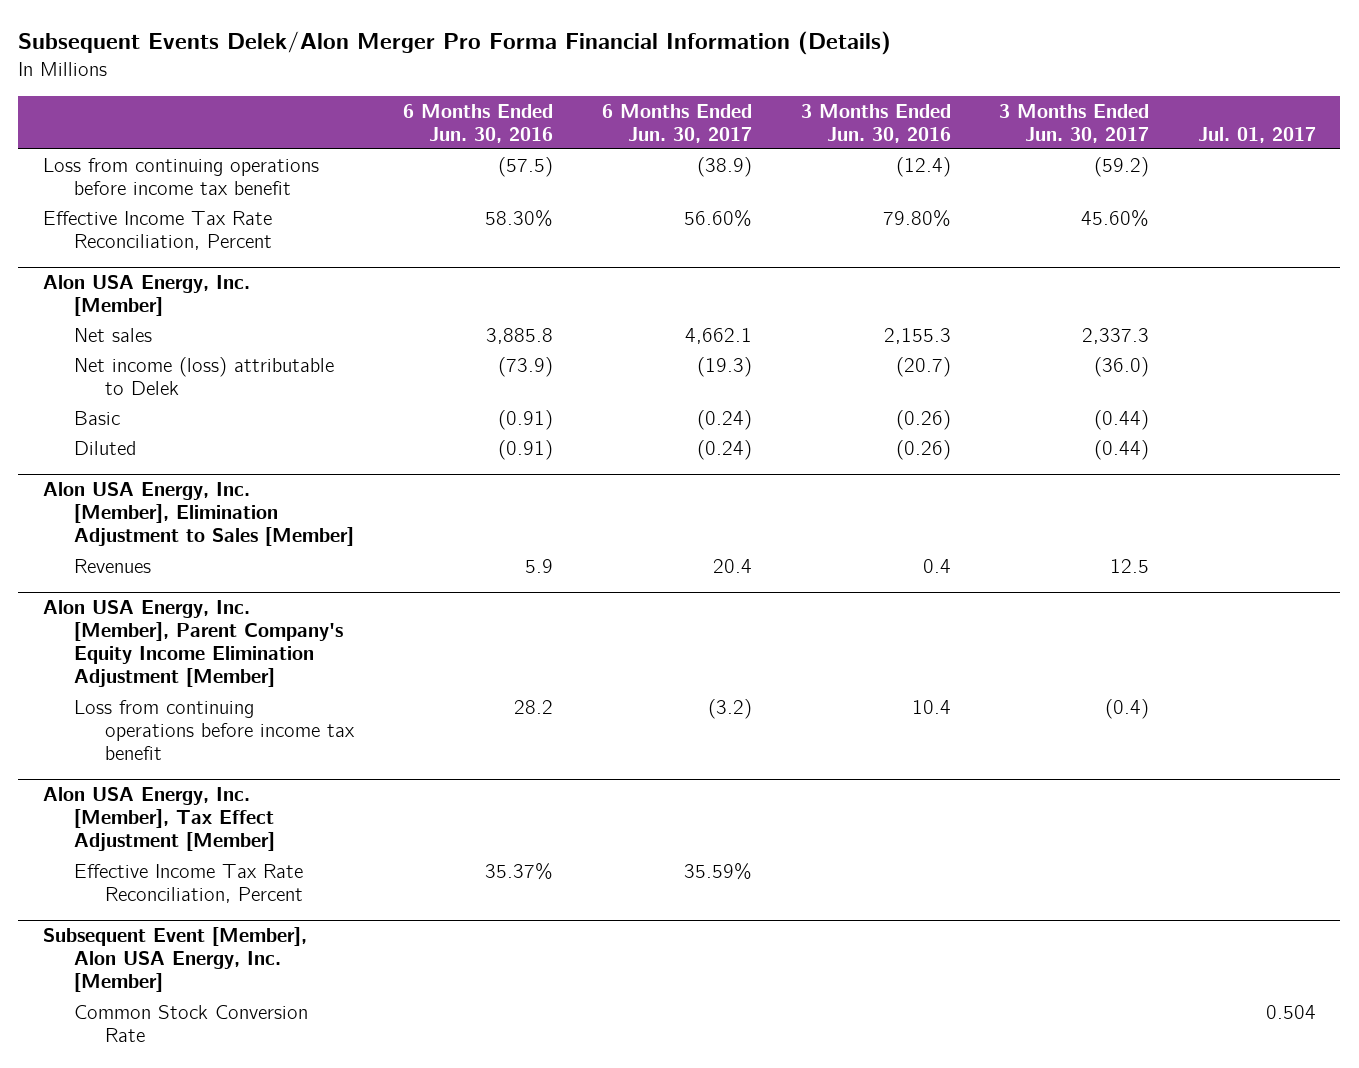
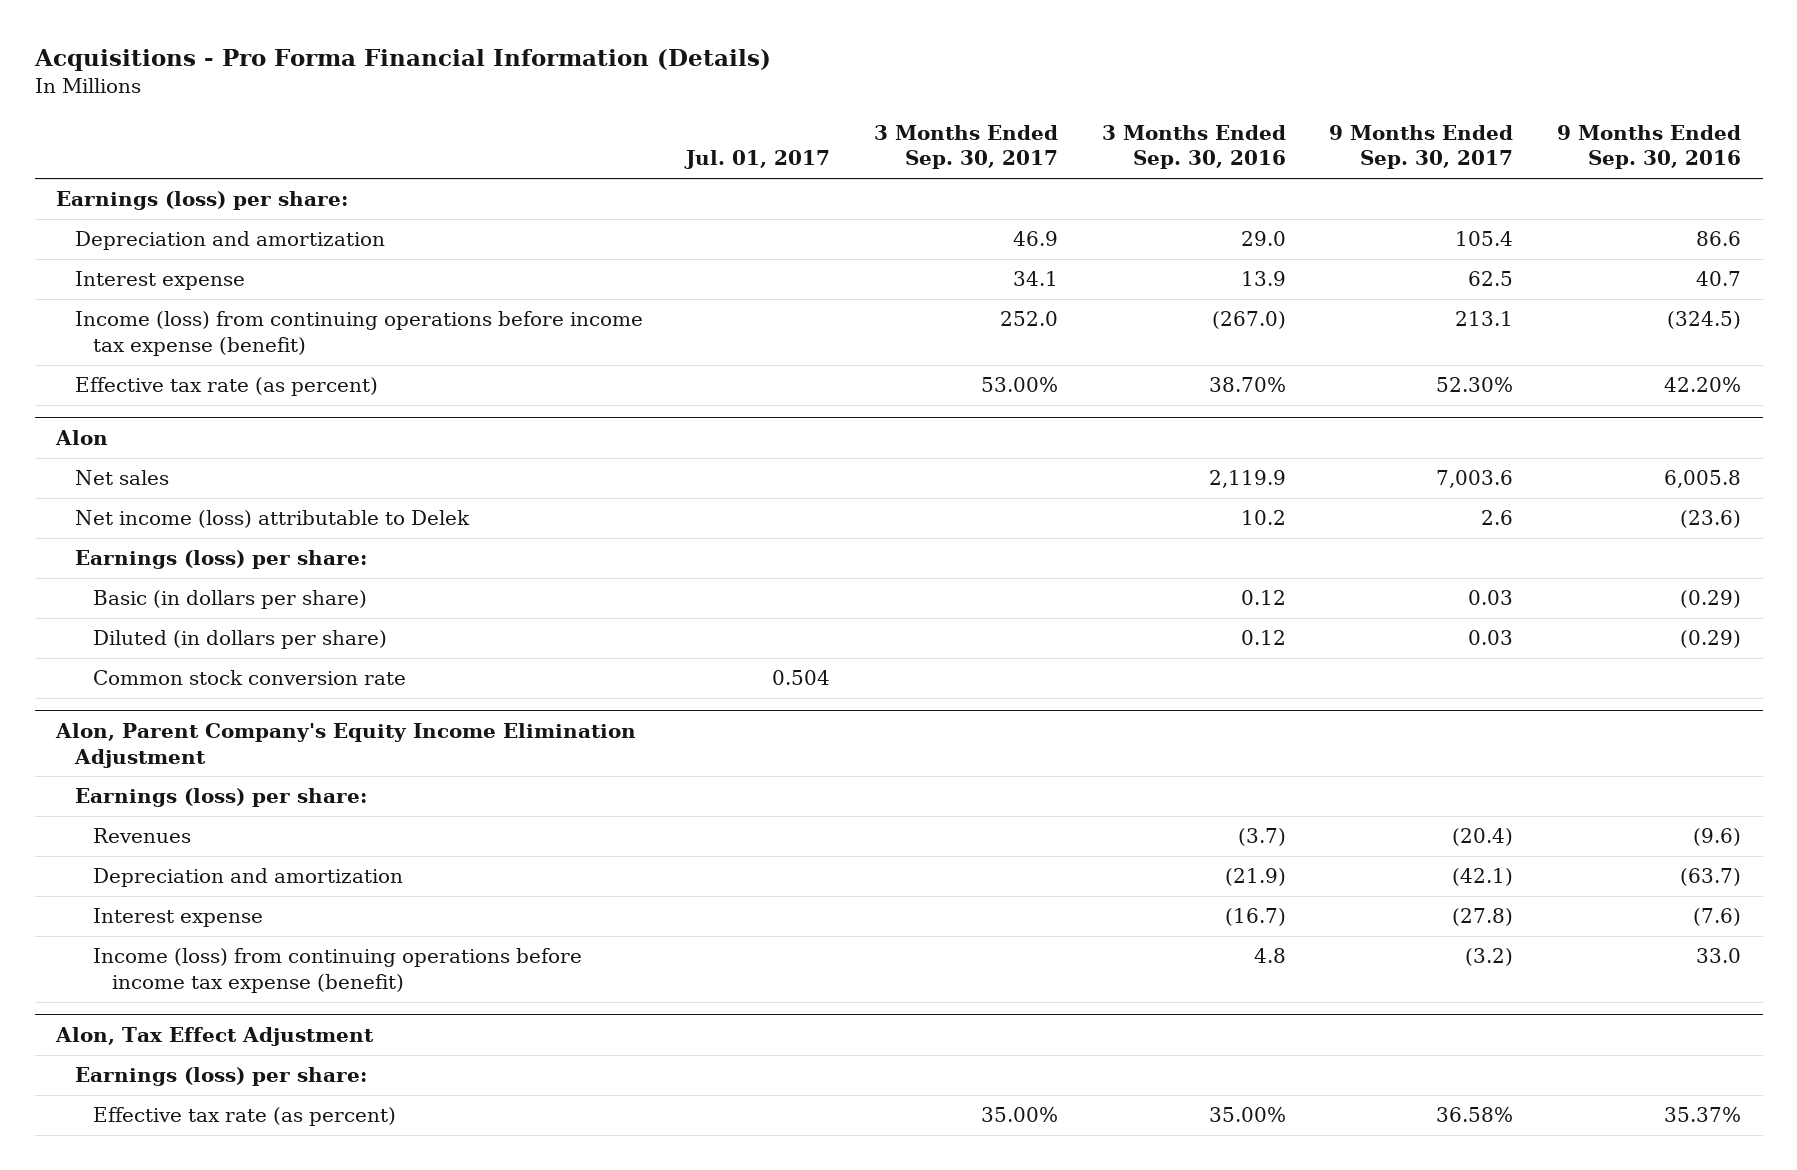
- Subsequent Events Delek/Alon Merger Pro Forma Financial Information (Details)
+ Acquisitions - Pro Forma Financial Information (Details)
- | 6 Months Ended Jun. 30, 2016 | 6 Months Ended Jun. 30, 2017 | 3 Months Ended Jun. 30, 2016 | 3 Months Ended Jun. 30, 2017 | Jul. 01, 2017
+ | Jul. 01, 2017 | 3 Months Ended Sep. 30, 2017 | 3 Months Ended Sep. 30, 2016 | 9 Months Ended Sep. 30, 2017 | 9 Months Ended Sep. 30, 2016
- Loss from continuing operations before income tax benefit | (57.5) | (38.9) | (12.4) | (59.2) |
- Effective Income Tax Rate Reconciliation, Percent | 58.30% | 56.60% | 79.80% | 45.60% |
- Alon USA Energy, Inc. [Member]
+ Earnings (loss) per share:
+ Depreciation and amortization | | 46.9 | 29.0 | 105.4 | 86.6
+ Interest expense | | 34.1 | 13.9 | 62.5 | 40.7
+ Income (loss) from continuing operations before income tax expense (benefit) | | 252.0 | (267.0) | 213.1 | (324.5)
+ Effective tax rate (as percent) | | 53.00% | 38.70% | 52.30% | 42.20%
+ Alon
- Basic | (0.91) | (0.24) | (0.26) | (0.44) |
- Diluted | (0.91) | (0.24) | (0.26) | (0.44) |
- Alon USA Energy, Inc. [Member], Elimination Adjustment to Sales [Member]
- Revenues | 5.9 | 20.4 | 0.4 | 12.5 |
- Alon USA Energy, Inc. [Member], Parent Company's Equity Income Elimination Adjustment [Member]
- Loss from continuing operations before income tax benefit | 28.2 | (3.2) | 10.4 | (0.4) |
- Alon USA Energy, Inc. [Member], Tax Effect Adjustment [Member]
- Effective Income Tax Rate Reconciliation, Percent | 35.37% | 35.59% | | |
- Subsequent Event [Member], Alon USA Energy, Inc. [Member]
- Common Stock Conversion Rate | | | | | 0.504
+ Earnings (loss) per share:
+ Basic (in dollars per share) | | | 0.12 | 0.03 | (0.29)
+ Diluted (in dollars per share) | | | 0.12 | 0.03 | (0.29)
+ Common stock conversion rate | 0.504 | | | |
+ Alon, Parent Company's Equity Income Elimination Adjustment
+ Earnings (loss) per share:
+ Revenues | | | (3.7) | (20.4) | (9.6)
+ Depreciation and amortization | | | (21.9) | (42.1) | (63.7)
+ Interest expense | | | (16.7) | (27.8) | (7.6)
+ Income (loss) from continuing operations before income tax expense (benefit) | | | 4.8 | (3.2) | 33.0
+ Alon, Tax Effect Adjustment
+ Earnings (loss) per share:
+ Effective tax rate (as percent) | | 35.00% | 35.00% | 36.58% | 35.37%

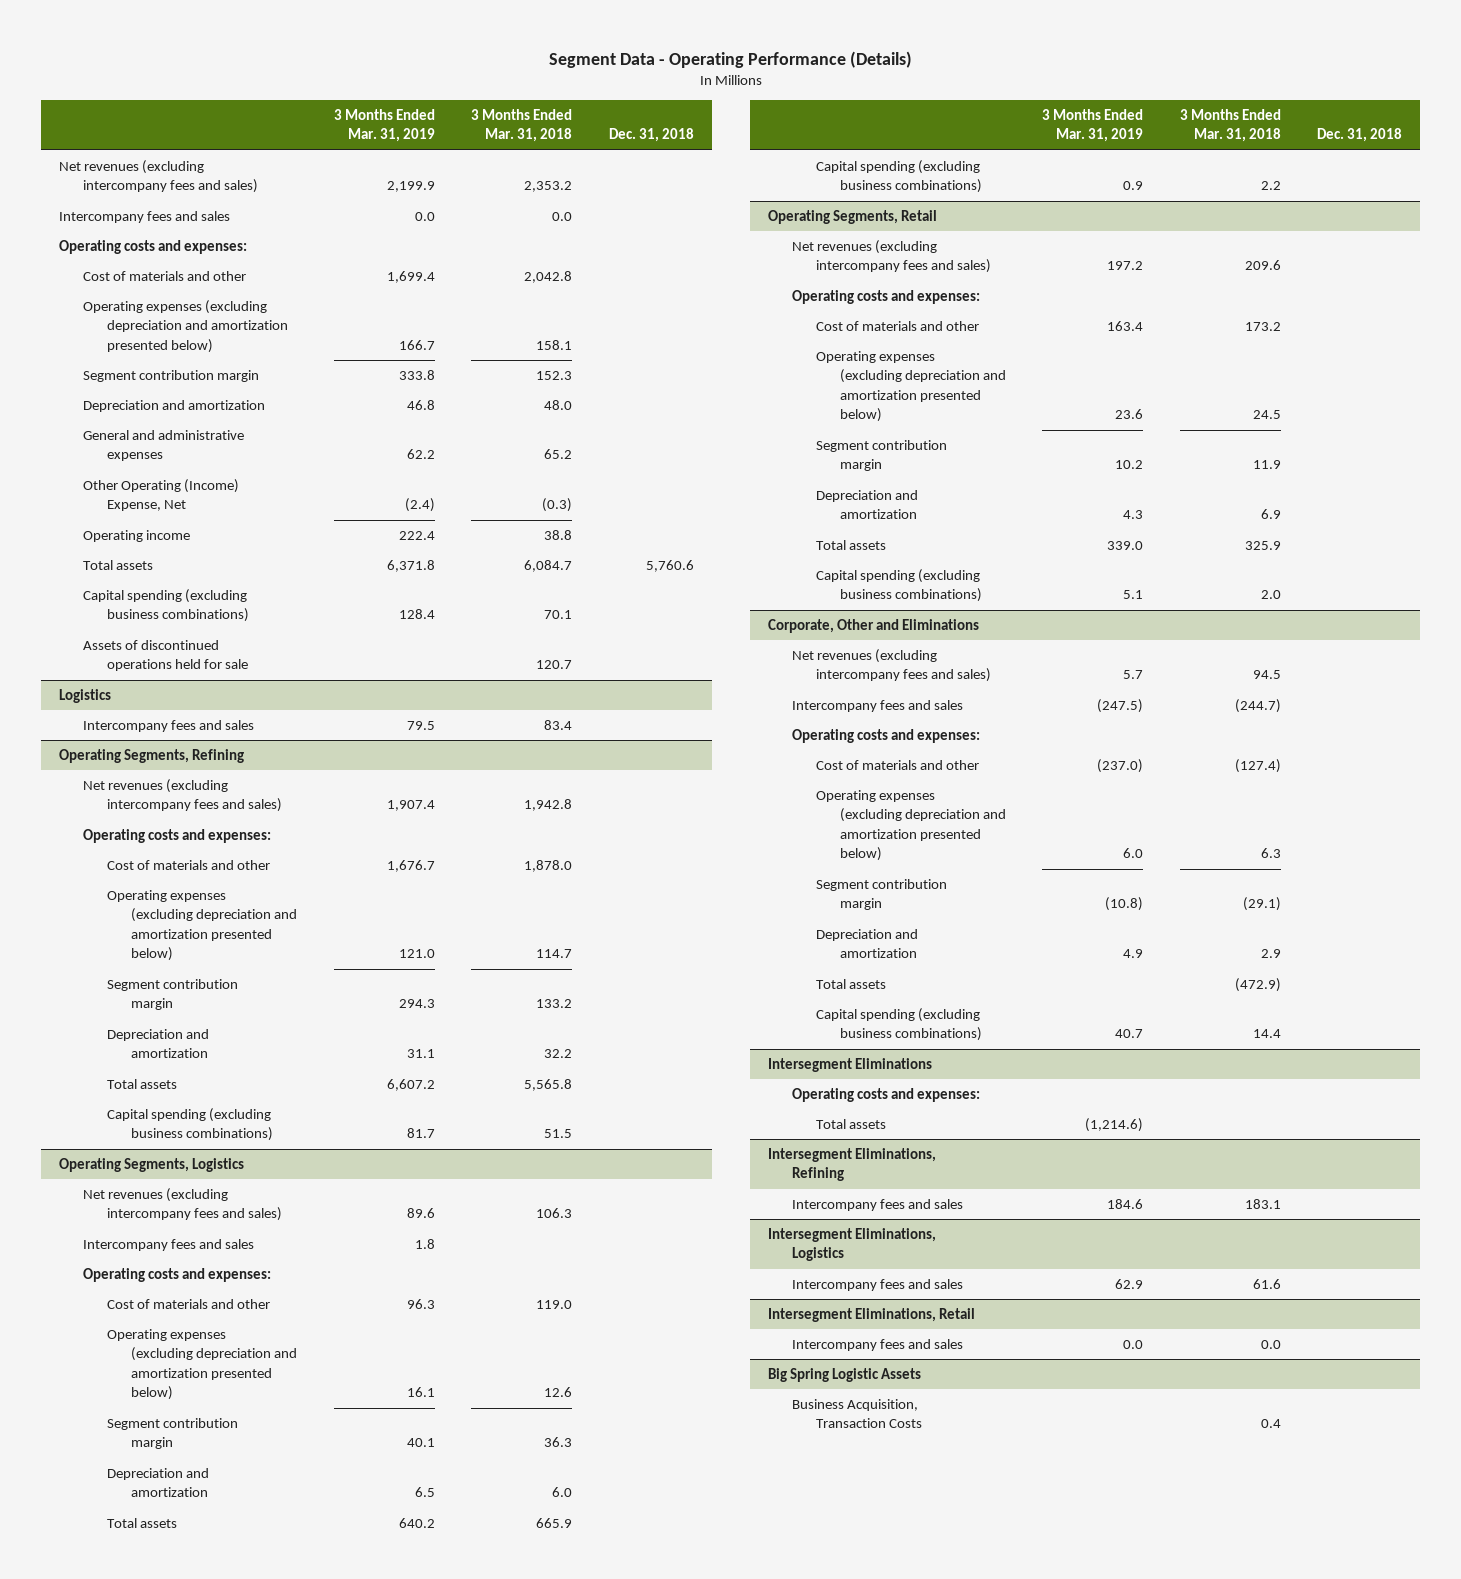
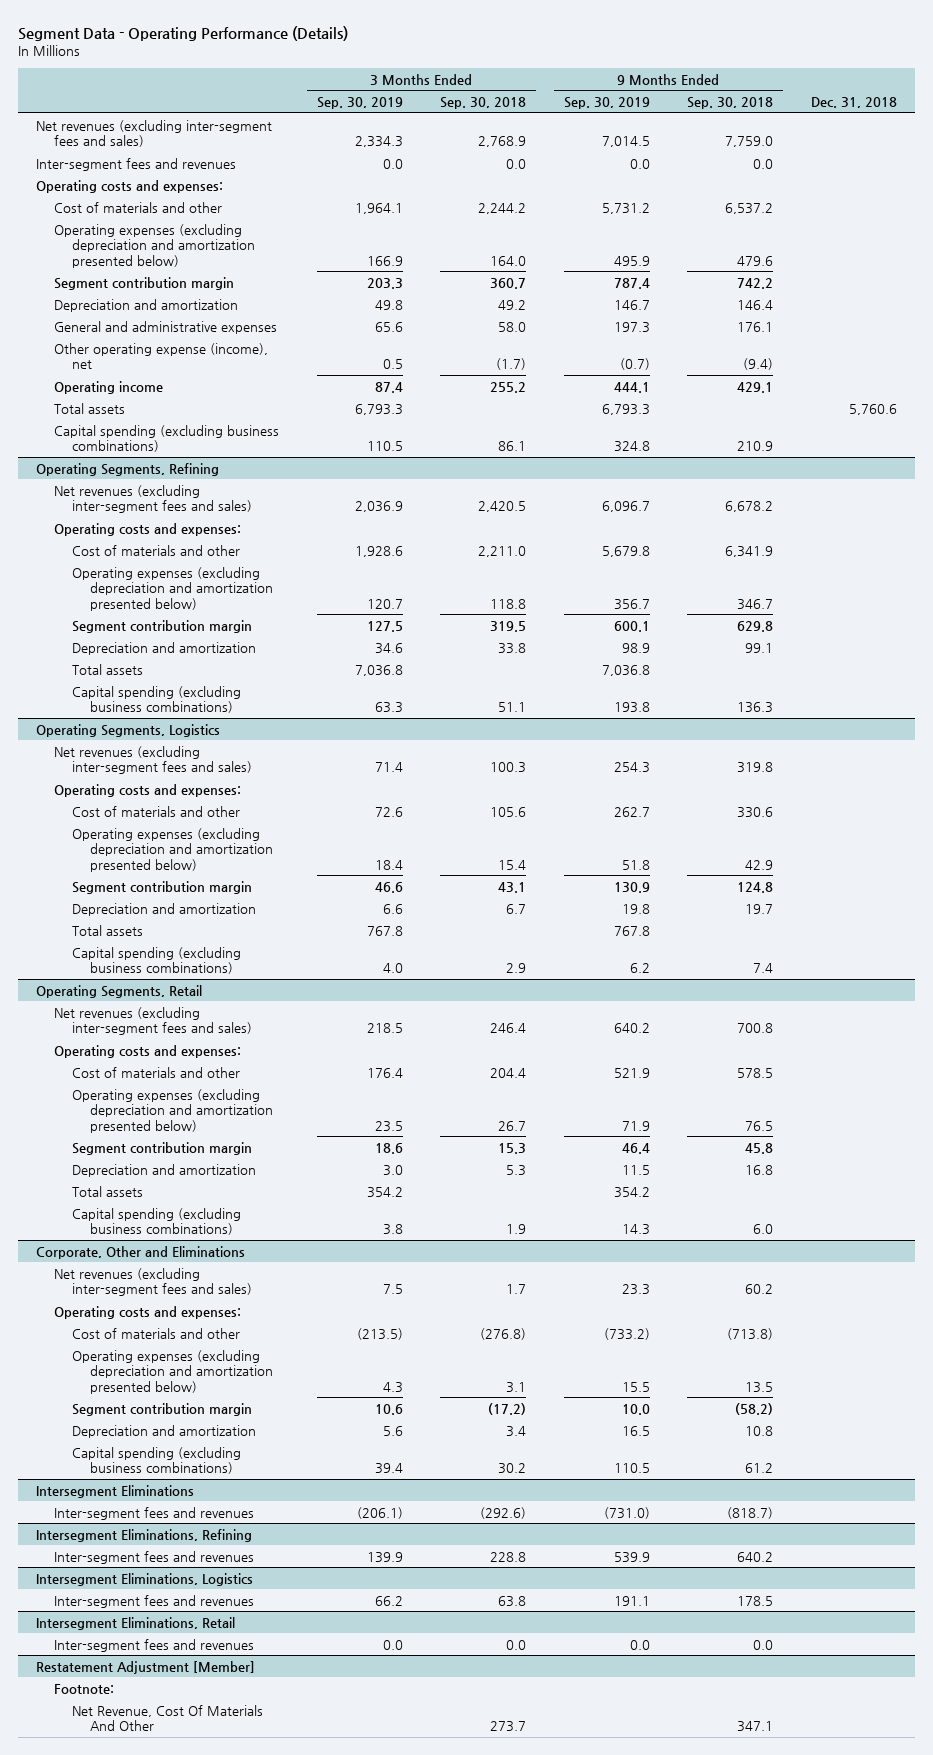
- | 3 Months Ended Mar. 31, 2019 | 3 Months Ended Mar. 31, 2018 | Dec. 31, 2018
+ | 3 Months Ended Sep. 30, 2019 | 3 Months Ended Sep. 30, 2018 | 9 Months Ended Sep. 30, 2019 | 9 Months Ended Sep. 30, 2018 | Dec. 31, 2018
- Net revenues (excluding intercompany fees and sales) | 2,199.9 | 2,353.2 |
- Intercompany fees and sales | 0.0 | 0.0 |
+ Net revenues (excluding inter-segment fees and sales) | 2,334.3 | 2,768.9 | 7,014.5 | 7,759.0 |
+ Inter-segment fees and revenues | 0.0 | 0.0 | 0.0 | 0.0 |
- Other Operating (Income) Expense, Net | (2.4) | (0.3) |
+ Other operating expense (income), net | 0.5 | (1.7) | (0.7) | (9.4) |
- Assets of discontinued operations held for sale | | 120.7 |
- Logistics
- Intercompany fees and sales | 79.5 | 83.4 |
@ Operating Segments, Refining
- Net revenues (excluding intercompany fees and sales) | 1,907.4 | 1,942.8 |
+ Net revenues (excluding inter-segment fees and sales) | 2,036.9 | 2,420.5 | 6,096.7 | 6,678.2 |
@ Operating Segments, Logistics
- Net revenues (excluding intercompany fees and sales) | 89.6 | 106.3 |
- Intercompany fees and sales | 1.8 | |
+ Net revenues (excluding inter-segment fees and sales) | 71.4 | 100.3 | 254.3 | 319.8 |
@ Operating Segments, Retail
- Net revenues (excluding intercompany fees and sales) | 197.2 | 209.6 |
+ Net revenues (excluding inter-segment fees and sales) | 218.5 | 246.4 | 640.2 | 700.8 |
@ Corporate, Other and Eliminations
- Net revenues (excluding intercompany fees and sales) | 5.7 | 94.5 |
- Intercompany fees and sales | (247.5) | (244.7) |
+ Net revenues (excluding inter-segment fees and sales) | 7.5 | 1.7 | 23.3 | 60.2 |
- Total assets | | (472.9) |
@ Intersegment Eliminations
- Operating costs and expenses:
- Total assets | (1,214.6) | |
+ Inter-segment fees and revenues | (206.1) | (292.6) | (731.0) | (818.7) |
@ Intersegment Eliminations, Refining
- Intercompany fees and sales | 184.6 | 183.1 |
+ Inter-segment fees and revenues | 139.9 | 228.8 | 539.9 | 640.2 |
@ Intersegment Eliminations, Logistics
- Intercompany fees and sales | 62.9 | 61.6 |
+ Inter-segment fees and revenues | 66.2 | 63.8 | 191.1 | 178.5 |
@ Intersegment Eliminations, Retail
- Intercompany fees and sales | 0.0 | 0.0 |
- Big Spring Logistic Assets
- Business Acquisition, Transaction Costs | | 0.4 |
@ Intersegment Eliminations, Retail
+ Inter-segment fees and revenues | 0.0 | 0.0 | 0.0 | 0.0 |
+ Restatement Adjustment [Member]
+ Footnote:
+ Net Revenue, Cost Of Materials And Other | | 273.7 | | 347.1 |

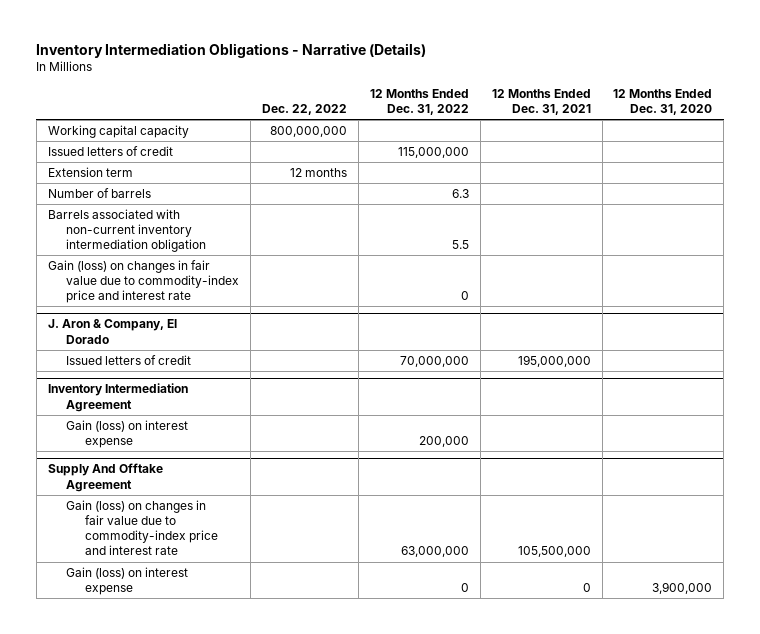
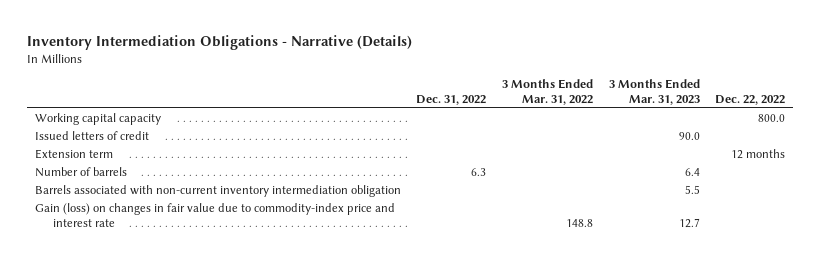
- | Dec. 22, 2022 | 12 Months Ended Dec. 31, 2022 | 12 Months Ended Dec. 31, 2021 | 12 Months Ended Dec. 31, 2020
+ | Dec. 31, 2022 | 3 Months Ended Mar. 31, 2022 | 3 Months Ended Mar. 31, 2023 | Dec. 22, 2022
- Working capital capacity | 800,000,000 | | |
+ Working capital capacity | | | | 800.0
- J. Aron & Company, El Dorado
- Issued letters of credit | | 70,000,000 | 195,000,000 |
- Inventory Intermediation Agreement
- Gain (loss) on interest expense | | 200,000 | |
- Supply And Offtake Agreement
- Gain (loss) on changes in fair value due to commodity-index price and interest rate | | 63,000,000 | 105,500,000 |
- Gain (loss) on interest expense | | 0 | 0 | 3,900,000

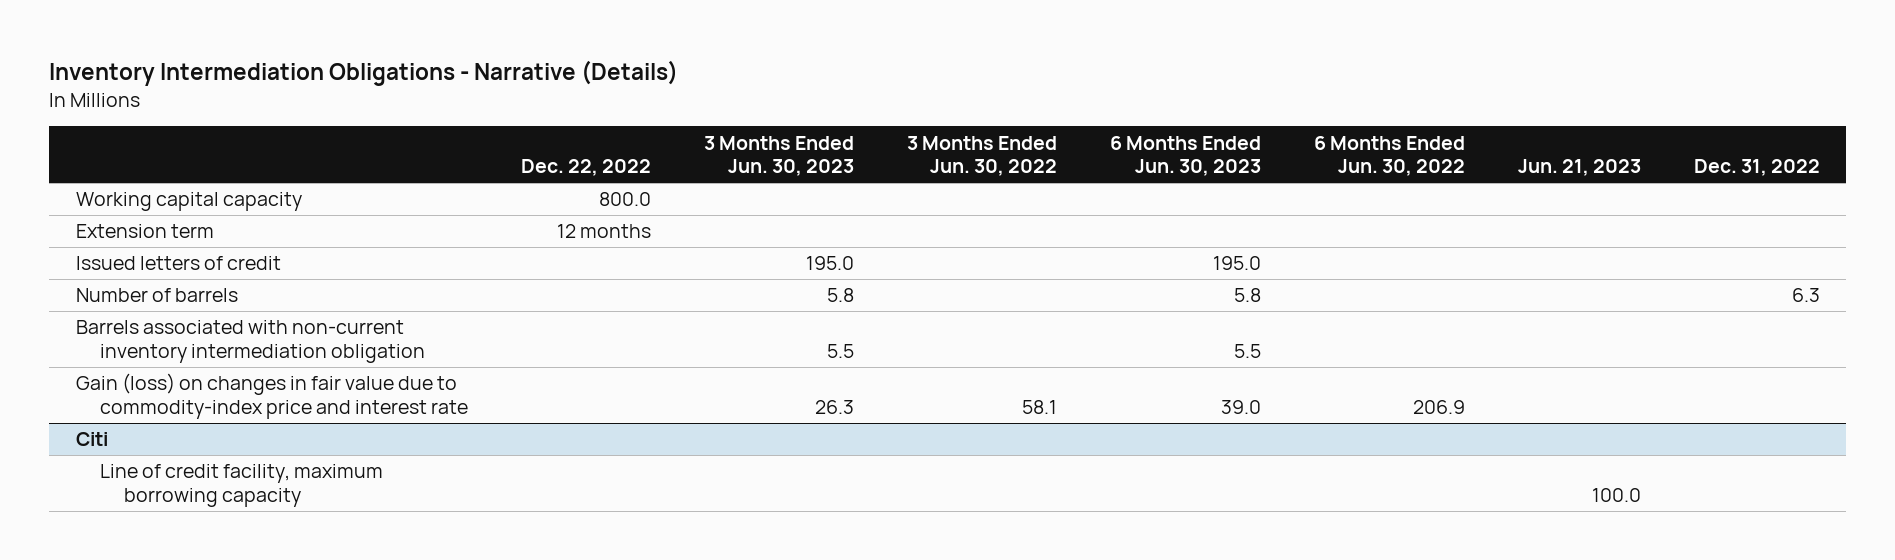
- | Dec. 31, 2022 | 3 Months Ended Mar. 31, 2022 | 3 Months Ended Mar. 31, 2023 | Dec. 22, 2022
+ | Dec. 22, 2022 | 3 Months Ended Jun. 30, 2023 | 3 Months Ended Jun. 30, 2022 | 6 Months Ended Jun. 30, 2023 | 6 Months Ended Jun. 30, 2022 | Jun. 21, 2023 | Dec. 31, 2022
moved down: Issued letters of credit | | 195.0 | | 195.0 | | |
+ Citi
+ Line of credit facility, maximum borrowing capacity | | | | | | 100.0 |

